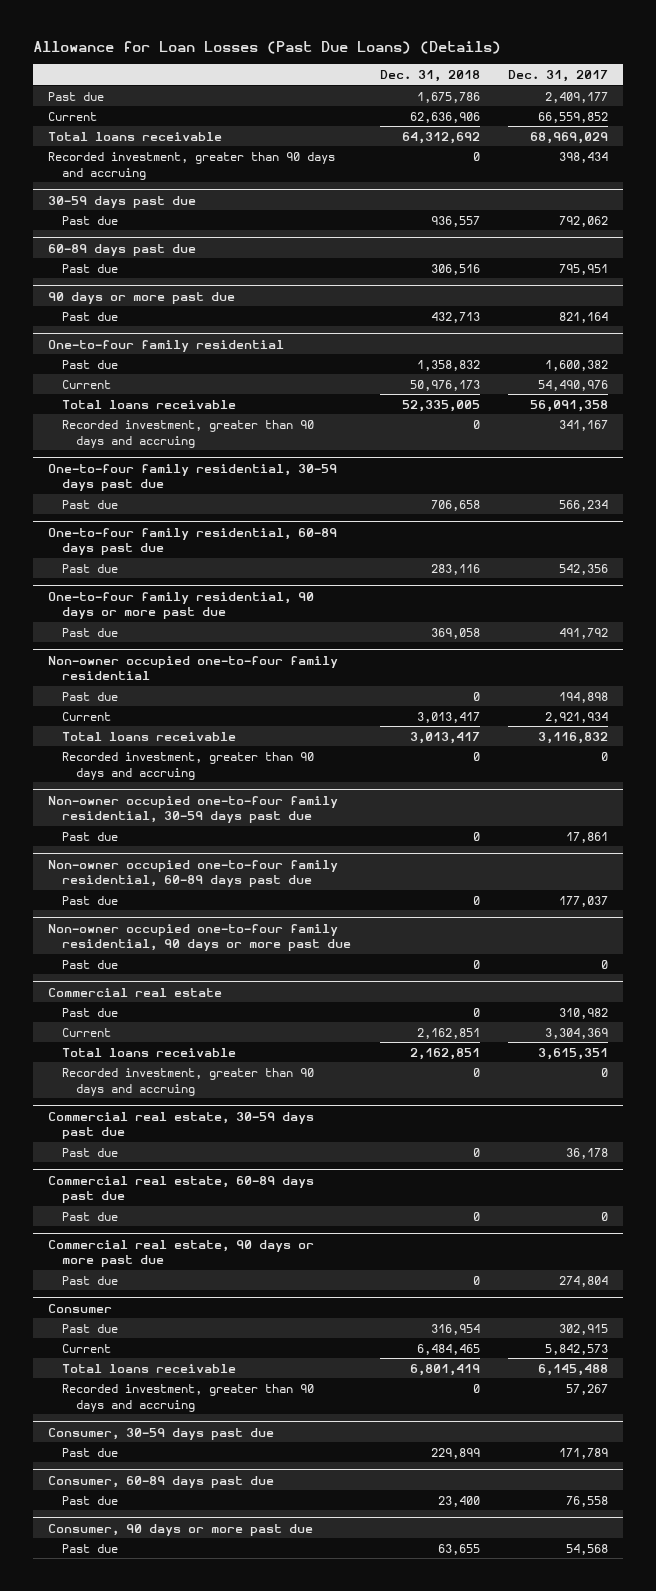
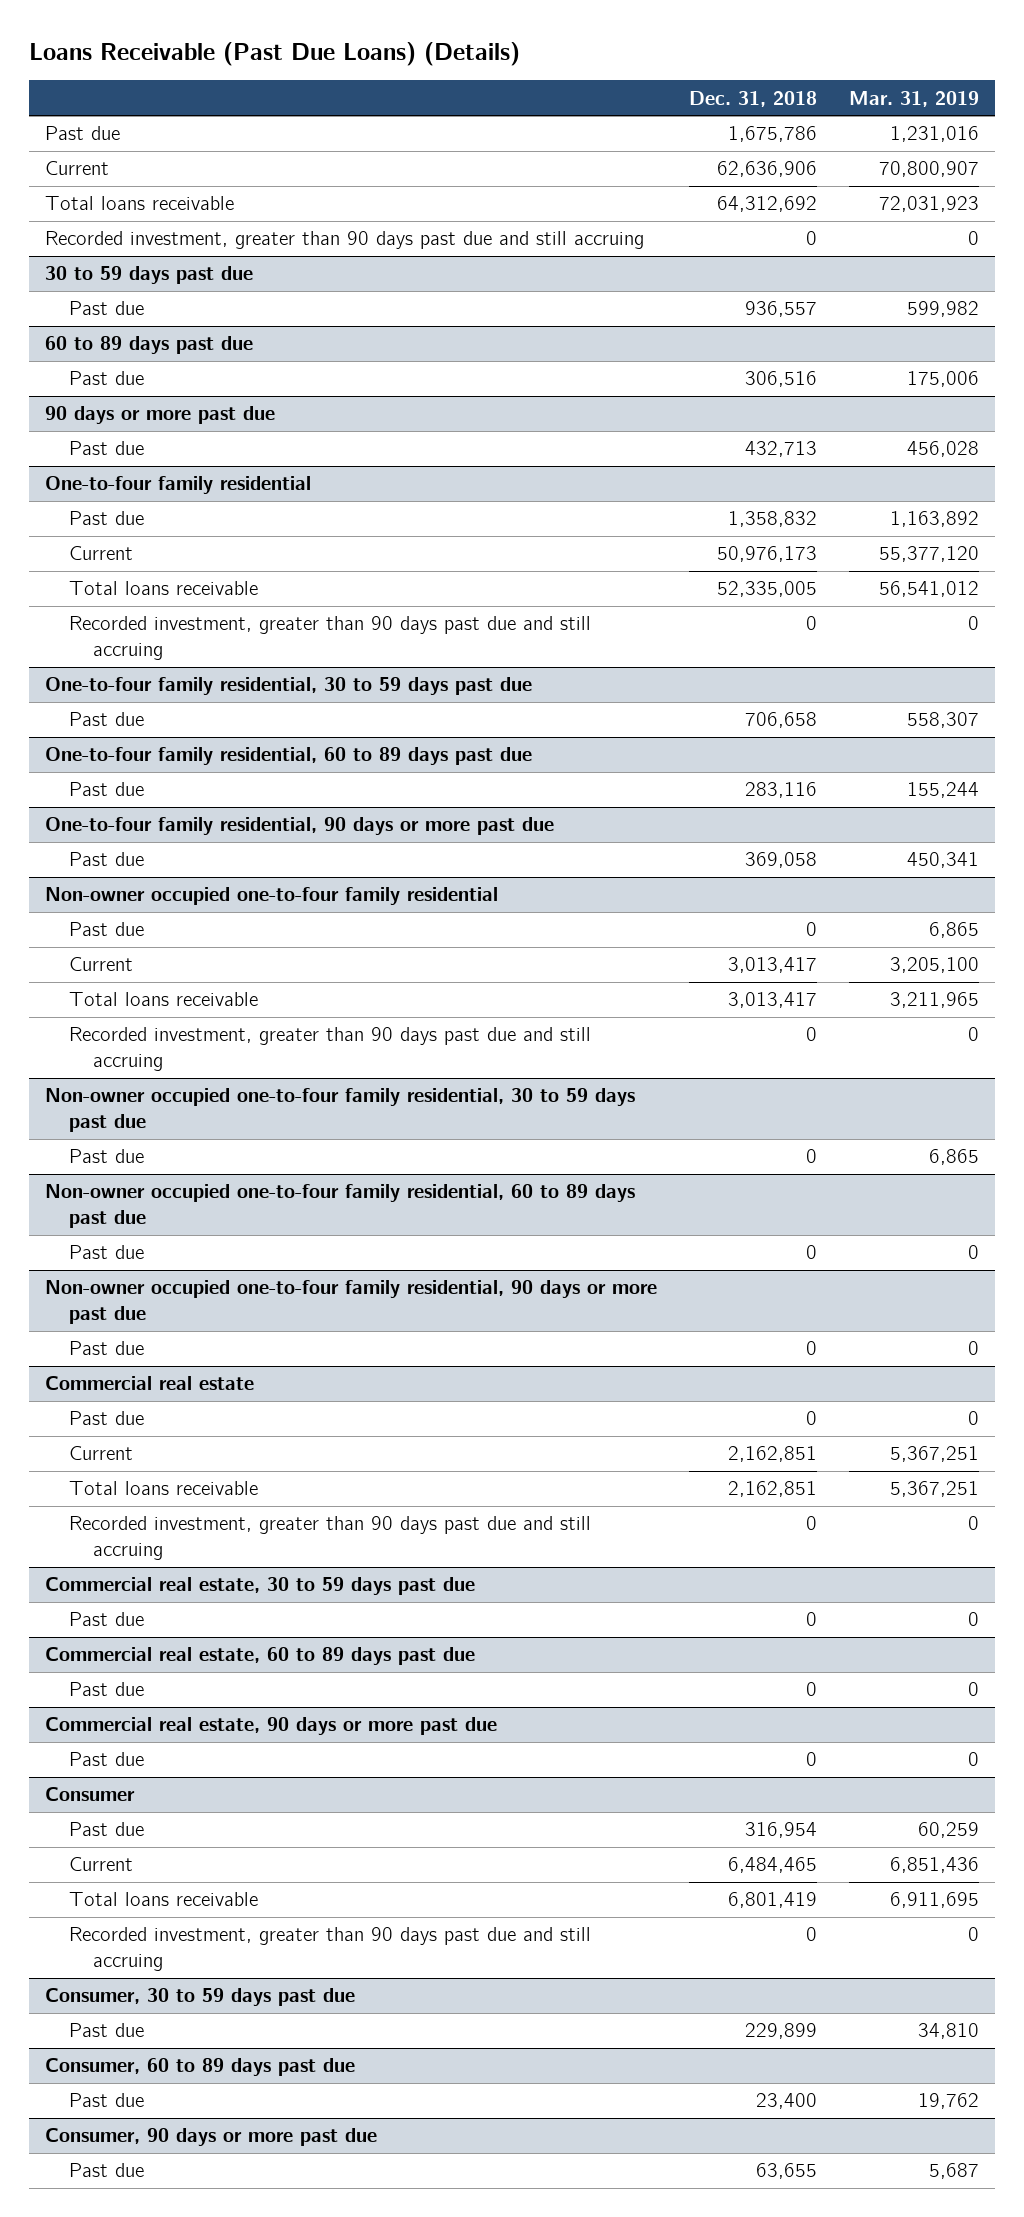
- Allowance for Loan Losses (Past Due Loans) (Details)
+ Loans Receivable (Past Due Loans) (Details)
- | Dec. 31, 2018 | Dec. 31, 2017
+ | Dec. 31, 2018 | Mar. 31, 2019
- Recorded investment, greater than 90 days and accruing | 0 | 398,434
- 30-59 days past due
+ Recorded investment, greater than 90 days past due and still accruing | 0 | 0
+ 30 to 59 days past due
- 60-89 days past due
+ 60 to 89 days past due
@ One-to-four family residential
- Recorded investment, greater than 90 days and accruing | 0 | 341,167
- One-to-four family residential, 30-59 days past due
@ One-to-four family residential
+ Recorded investment, greater than 90 days past due and still accruing | 0 | 0
+ One-to-four family residential, 30 to 59 days past due
- One-to-four family residential, 60-89 days past due
+ One-to-four family residential, 60 to 89 days past due
@ Non-owner occupied one-to-four family residential
- Recorded investment, greater than 90 days and accruing | 0 | 0
- Non-owner occupied one-to-four family residential, 30-59 days past due
@ Non-owner occupied one-to-four family residential
+ Recorded investment, greater than 90 days past due and still accruing | 0 | 0
+ Non-owner occupied one-to-four family residential, 30 to 59 days past due
- Non-owner occupied one-to-four family residential, 60-89 days past due
+ Non-owner occupied one-to-four family residential, 60 to 89 days past due
@ Commercial real estate
- Recorded investment, greater than 90 days and accruing | 0 | 0
- Commercial real estate, 30-59 days past due
@ Commercial real estate
+ Recorded investment, greater than 90 days past due and still accruing | 0 | 0
+ Commercial real estate, 30 to 59 days past due
- Commercial real estate, 60-89 days past due
+ Commercial real estate, 60 to 89 days past due
@ Consumer
- Recorded investment, greater than 90 days and accruing | 0 | 57,267
- Consumer, 30-59 days past due
@ Consumer
+ Recorded investment, greater than 90 days past due and still accruing | 0 | 0
+ Consumer, 30 to 59 days past due
- Consumer, 60-89 days past due
+ Consumer, 60 to 89 days past due

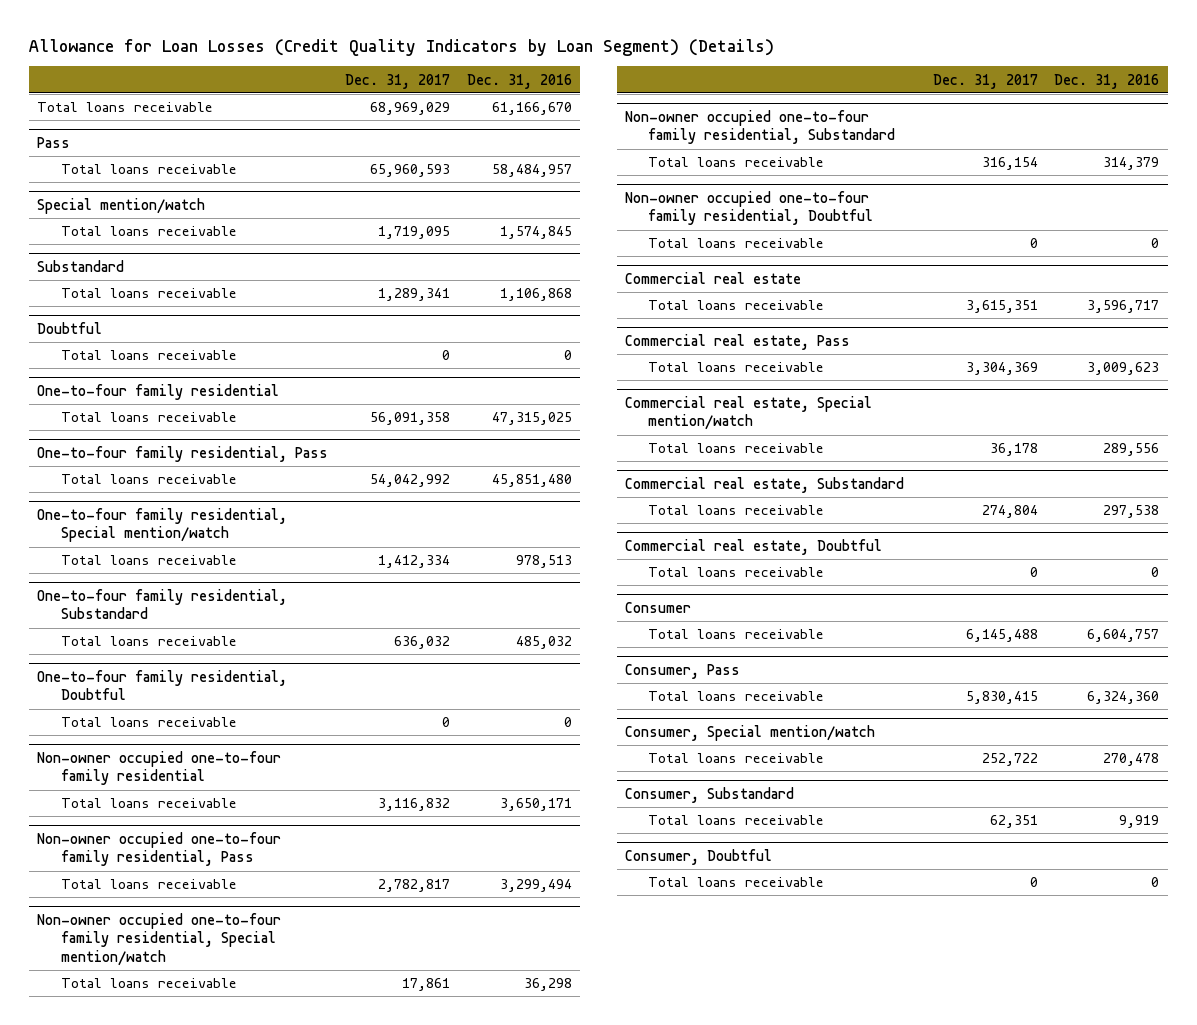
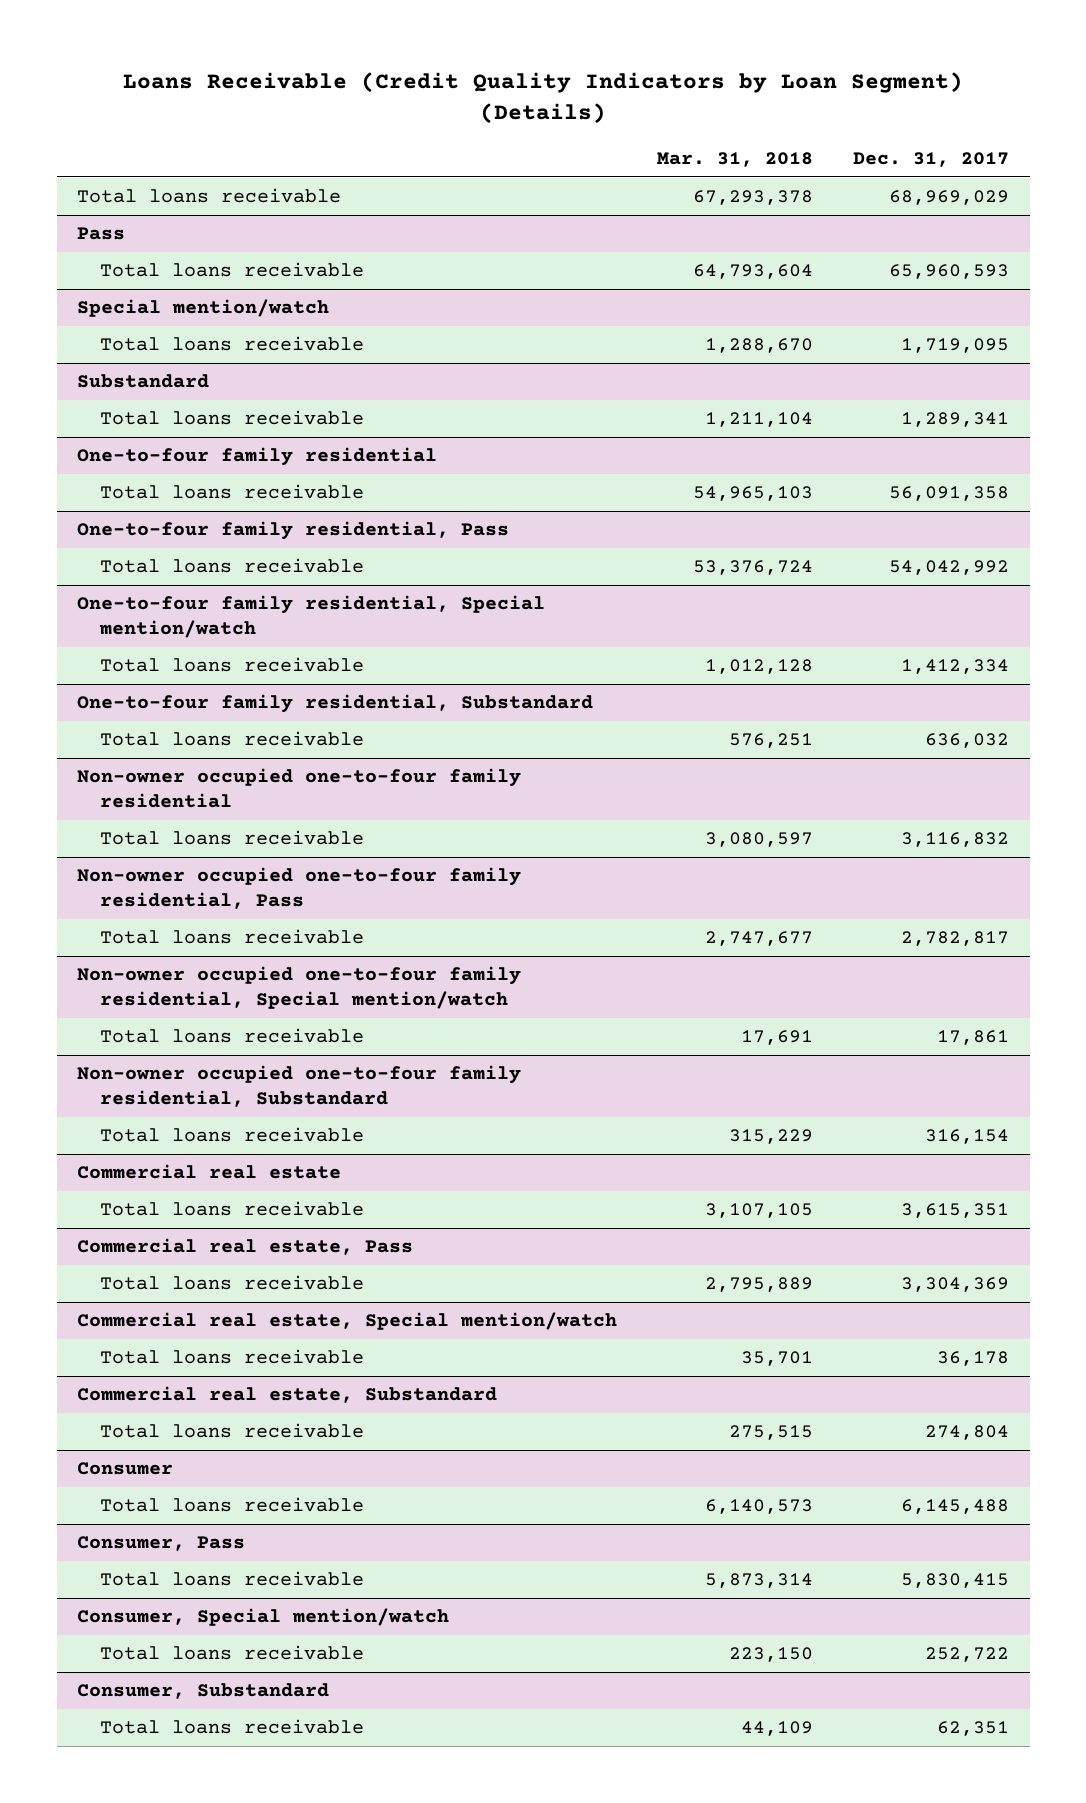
- Allowance for Loan Losses (Credit Quality Indicators by Loan Segment) (Details)
+ Loans Receivable (Credit Quality Indicators by Loan Segment) (Details)
- | Dec. 31, 2017 | Dec. 31, 2016
+ | Mar. 31, 2018 | Dec. 31, 2017
- Doubtful
- Total loans receivable | 0 | 0
- One-to-four family residential, Doubtful
- Total loans receivable | 0 | 0
- Non-owner occupied one-to-four family residential, Doubtful
- Total loans receivable | 0 | 0
- Commercial real estate, Doubtful
- Total loans receivable | 0 | 0
- Consumer, Doubtful
- Total loans receivable | 0 | 0

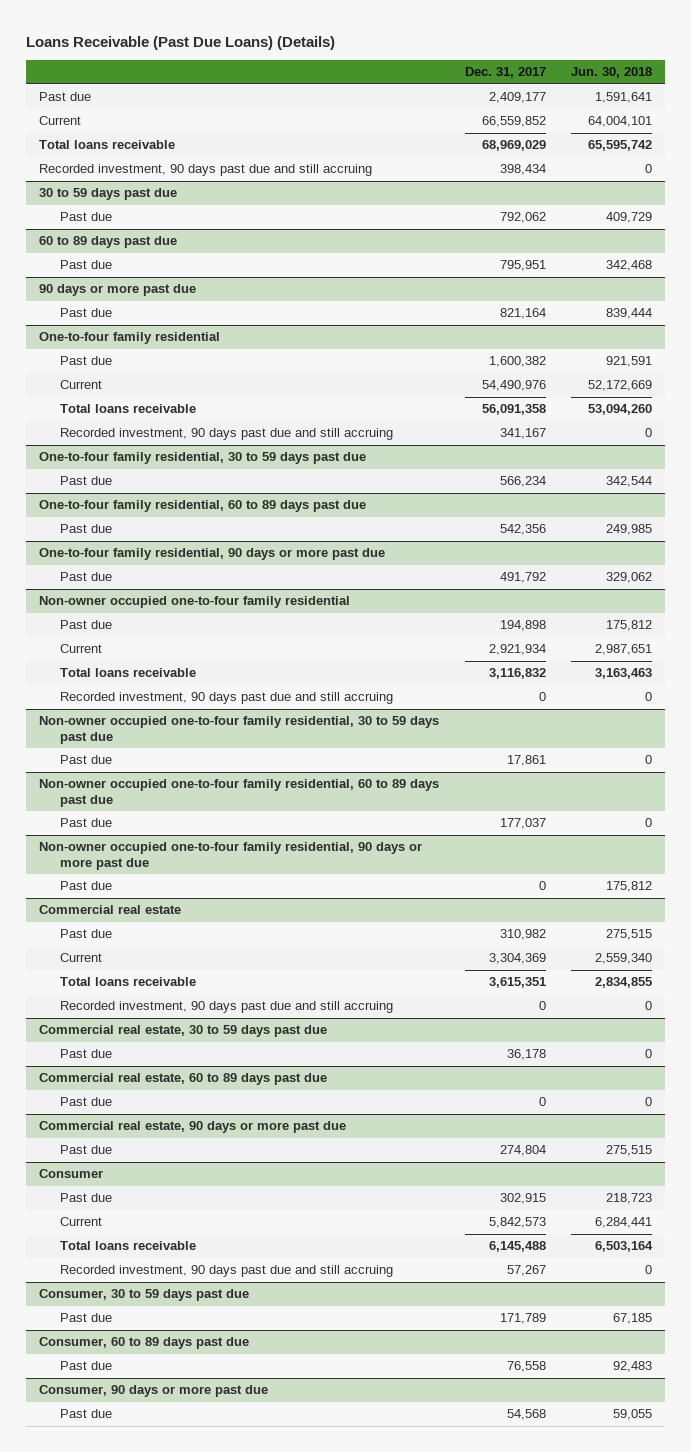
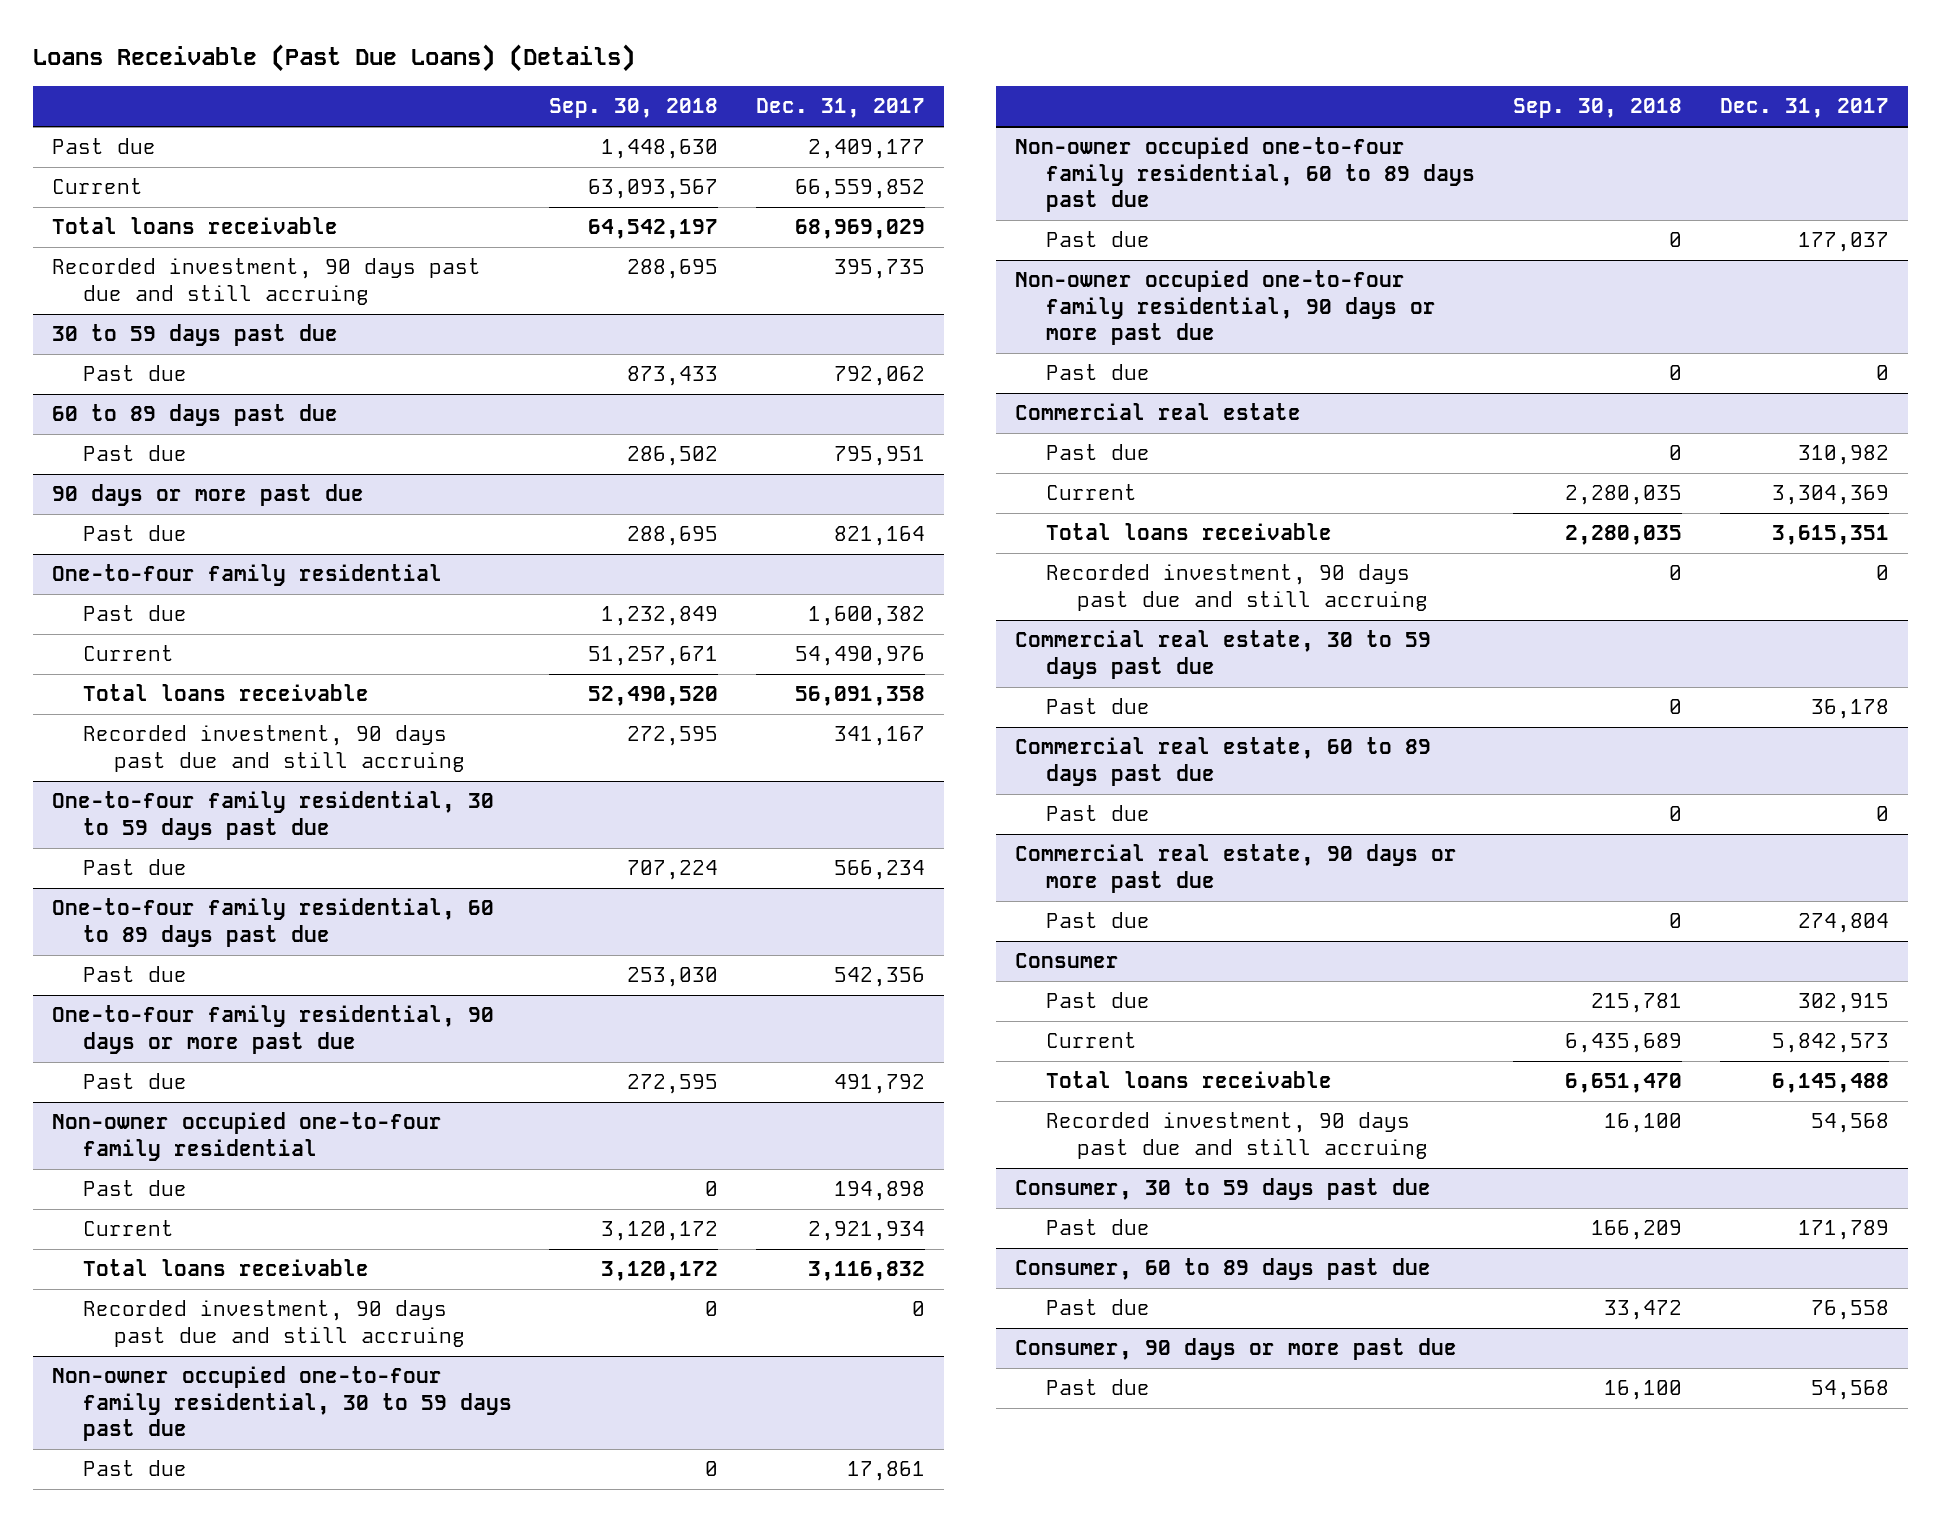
- | Dec. 31, 2017 | Jun. 30, 2018
+ | Sep. 30, 2018 | Dec. 31, 2017
- Recorded investment, 90 days past due and still accruing | 398,434 | 0
+ Recorded investment, 90 days past due and still accruing | 288,695 | 395,735
@ Consumer
- Recorded investment, 90 days past due and still accruing | 57,267 | 0
+ Recorded investment, 90 days past due and still accruing | 16,100 | 54,568

